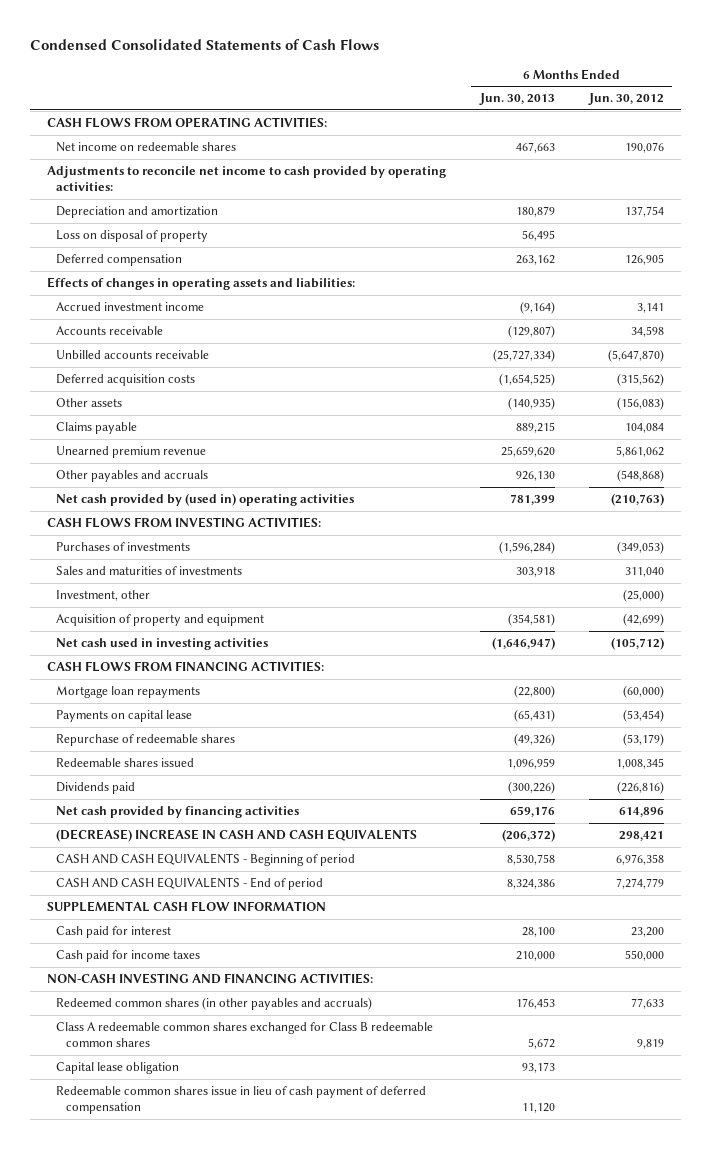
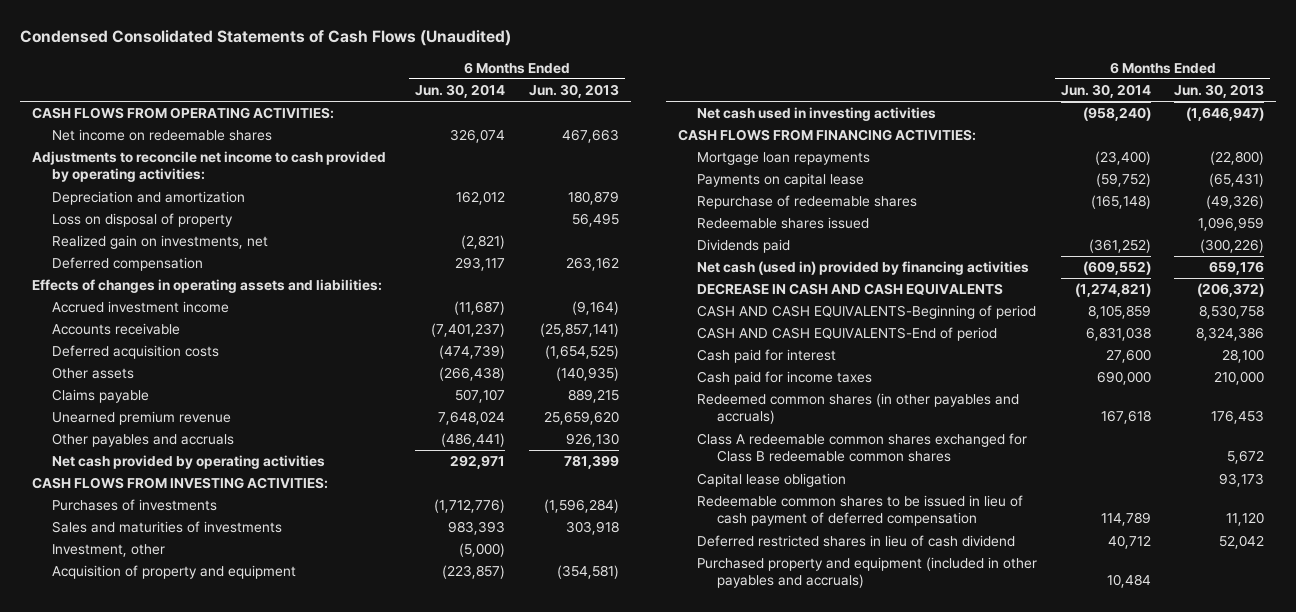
- Condensed Consolidated Statements of Cash Flows
+ Condensed Consolidated Statements of Cash Flows (Unaudited)
- | 6 Months Ended Jun. 30, 2013 | 6 Months Ended Jun. 30, 2012
+ | 6 Months Ended Jun. 30, 2014 | 6 Months Ended Jun. 30, 2013
+ Realized gain on investments, net | (2,821) |
- Accounts receivable | (129,807) | 34,598
- Unbilled accounts receivable | (25,727,334) | (5,647,870)
+ Accounts receivable | (7,401,237) | (25,857,141)
- Net cash provided by (used in) operating activities | 781,399 | (210,763)
+ Net cash provided by operating activities | 292,971 | 781,399
- Net cash provided by financing activities | 659,176 | 614,896
- (DECREASE) INCREASE IN CASH AND CASH EQUIVALENTS | (206,372) | 298,421
- CASH AND CASH EQUIVALENTS - Beginning of period | 8,530,758 | 6,976,358
- CASH AND CASH EQUIVALENTS - End of period | 8,324,386 | 7,274,779
- SUPPLEMENTAL CASH FLOW INFORMATION
+ Net cash (used in) provided by financing activities | (609,552) | 659,176
+ DECREASE IN CASH AND CASH EQUIVALENTS | (1,274,821) | (206,372)
+ CASH AND CASH EQUIVALENTS-Beginning of period | 8,105,859 | 8,530,758
+ CASH AND CASH EQUIVALENTS-End of period | 6,831,038 | 8,324,386
- NON-CASH INVESTING AND FINANCING ACTIVITIES:
- Redeemable common shares issue in lieu of cash payment of deferred compensation | 11,120 |
+ Redeemable common shares to be issued in lieu of cash payment of deferred compensation | 114,789 | 11,120
+ Deferred restricted shares in lieu of cash dividend | 40,712 | 52,042
+ Purchased property and equipment (included in other payables and accruals) | 10,484 |

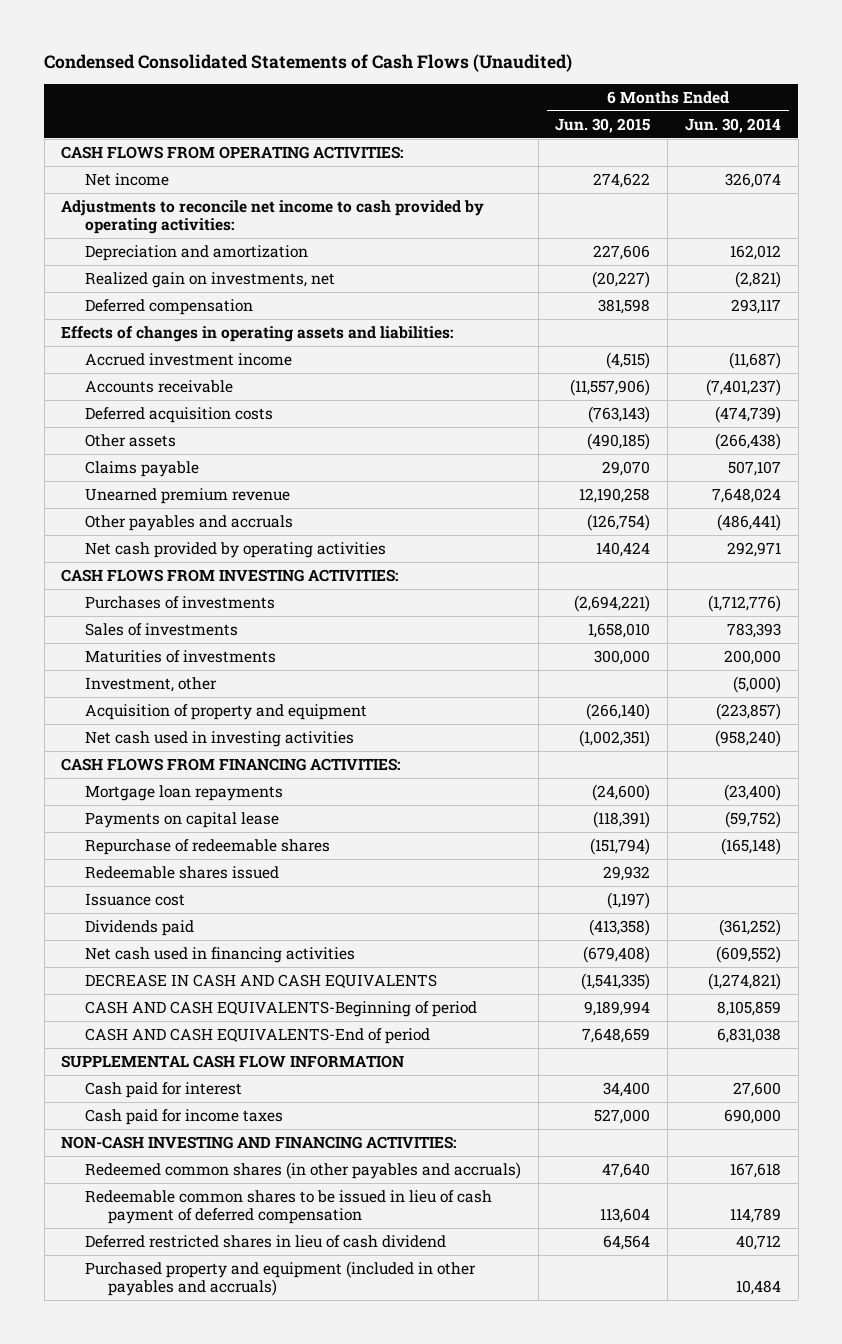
- | 6 Months Ended Jun. 30, 2014 | 6 Months Ended Jun. 30, 2013
+ | 6 Months Ended Jun. 30, 2015 | 6 Months Ended Jun. 30, 2014
- Net income on redeemable shares | 326,074 | 467,663
+ Net income | 274,622 | 326,074
- Loss on disposal of property | | 56,495
- Sales and maturities of investments | 983,393 | 303,918
+ Sales of investments | 1,658,010 | 783,393
+ Maturities of investments | 300,000 | 200,000
+ Issuance cost | (1,197) |
- Net cash (used in) provided by financing activities | (609,552) | 659,176
+ Net cash used in financing activities | (679,408) | (609,552)
+ SUPPLEMENTAL CASH FLOW INFORMATION
+ NON-CASH INVESTING AND FINANCING ACTIVITIES:
- Class A redeemable common shares exchanged for Class B redeemable common shares | | 5,672
- Capital lease obligation | | 93,173

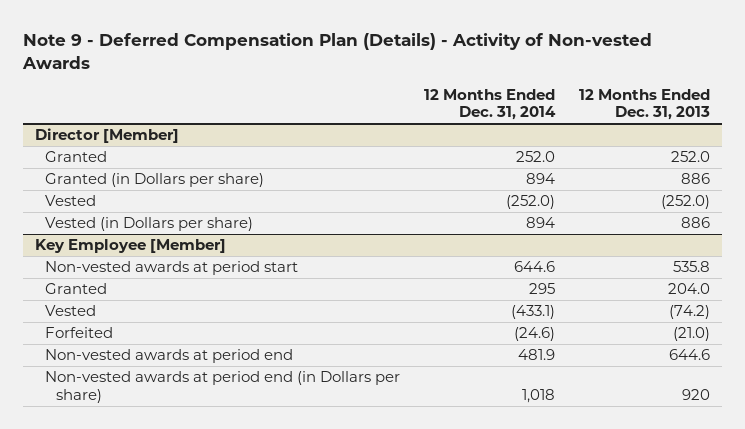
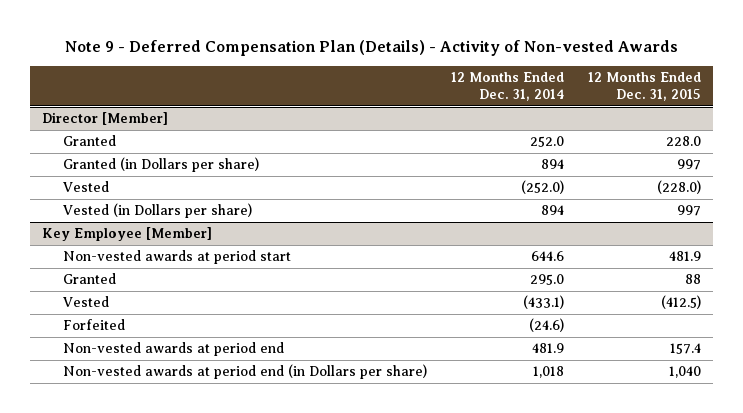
- | 12 Months Ended Dec. 31, 2014 | 12 Months Ended Dec. 31, 2013
+ | 12 Months Ended Dec. 31, 2014 | 12 Months Ended Dec. 31, 2015
@ Key Employee [Member]
- Granted | 295 | 204.0
+ Granted | 295.0 | 88

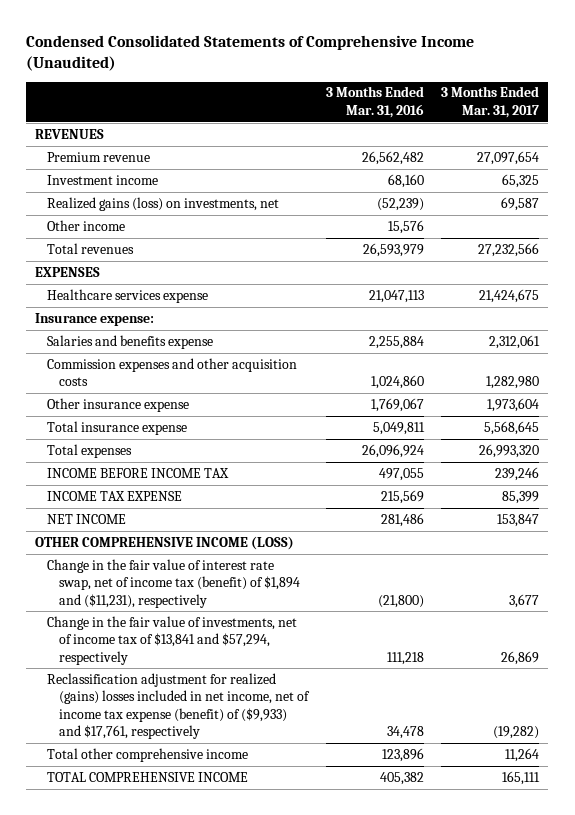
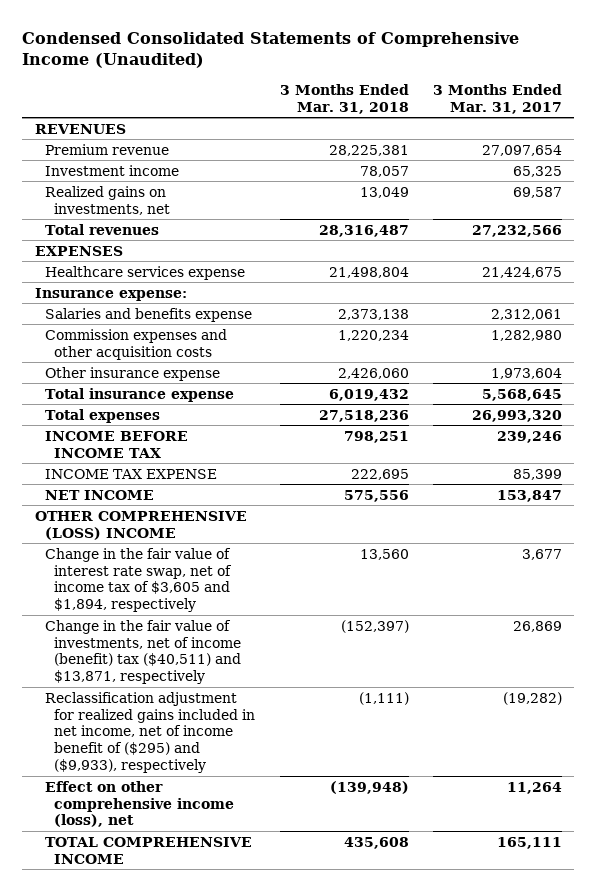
- | 3 Months Ended Mar. 31, 2016 | 3 Months Ended Mar. 31, 2017
+ | 3 Months Ended Mar. 31, 2018 | 3 Months Ended Mar. 31, 2017
- Realized gains (loss) on investments, net | (52,239) | 69,587
- Other income | 15,576 |
+ Realized gains on investments, net | 13,049 | 69,587
- OTHER COMPREHENSIVE INCOME (LOSS)
- Change in the fair value of interest rate swap, net of income tax (benefit) of $1,894 and ($11,231), respectively | (21,800) | 3,677
- Change in the fair value of investments, net of income tax of $13,841 and $57,294, respectively | 111,218 | 26,869
- Reclassification adjustment for realized (gains) losses included in net income, net of income tax expense (benefit) of ($9,933) and $17,761, respectively | 34,478 | (19,282)
- Total other comprehensive income | 123,896 | 11,264
+ OTHER COMPREHENSIVE (LOSS) INCOME
+ Change in the fair value of interest rate swap, net of income tax of $3,605 and $1,894, respectively | 13,560 | 3,677
+ Change in the fair value of investments, net of income (benefit) tax ($40,511) and $13,871, respectively | (152,397) | 26,869
+ Reclassification adjustment for realized gains included in net income, net of income benefit of ($295) and ($9,933), respectively | (1,111) | (19,282)
+ Effect on other comprehensive income (loss), net | (139,948) | 11,264

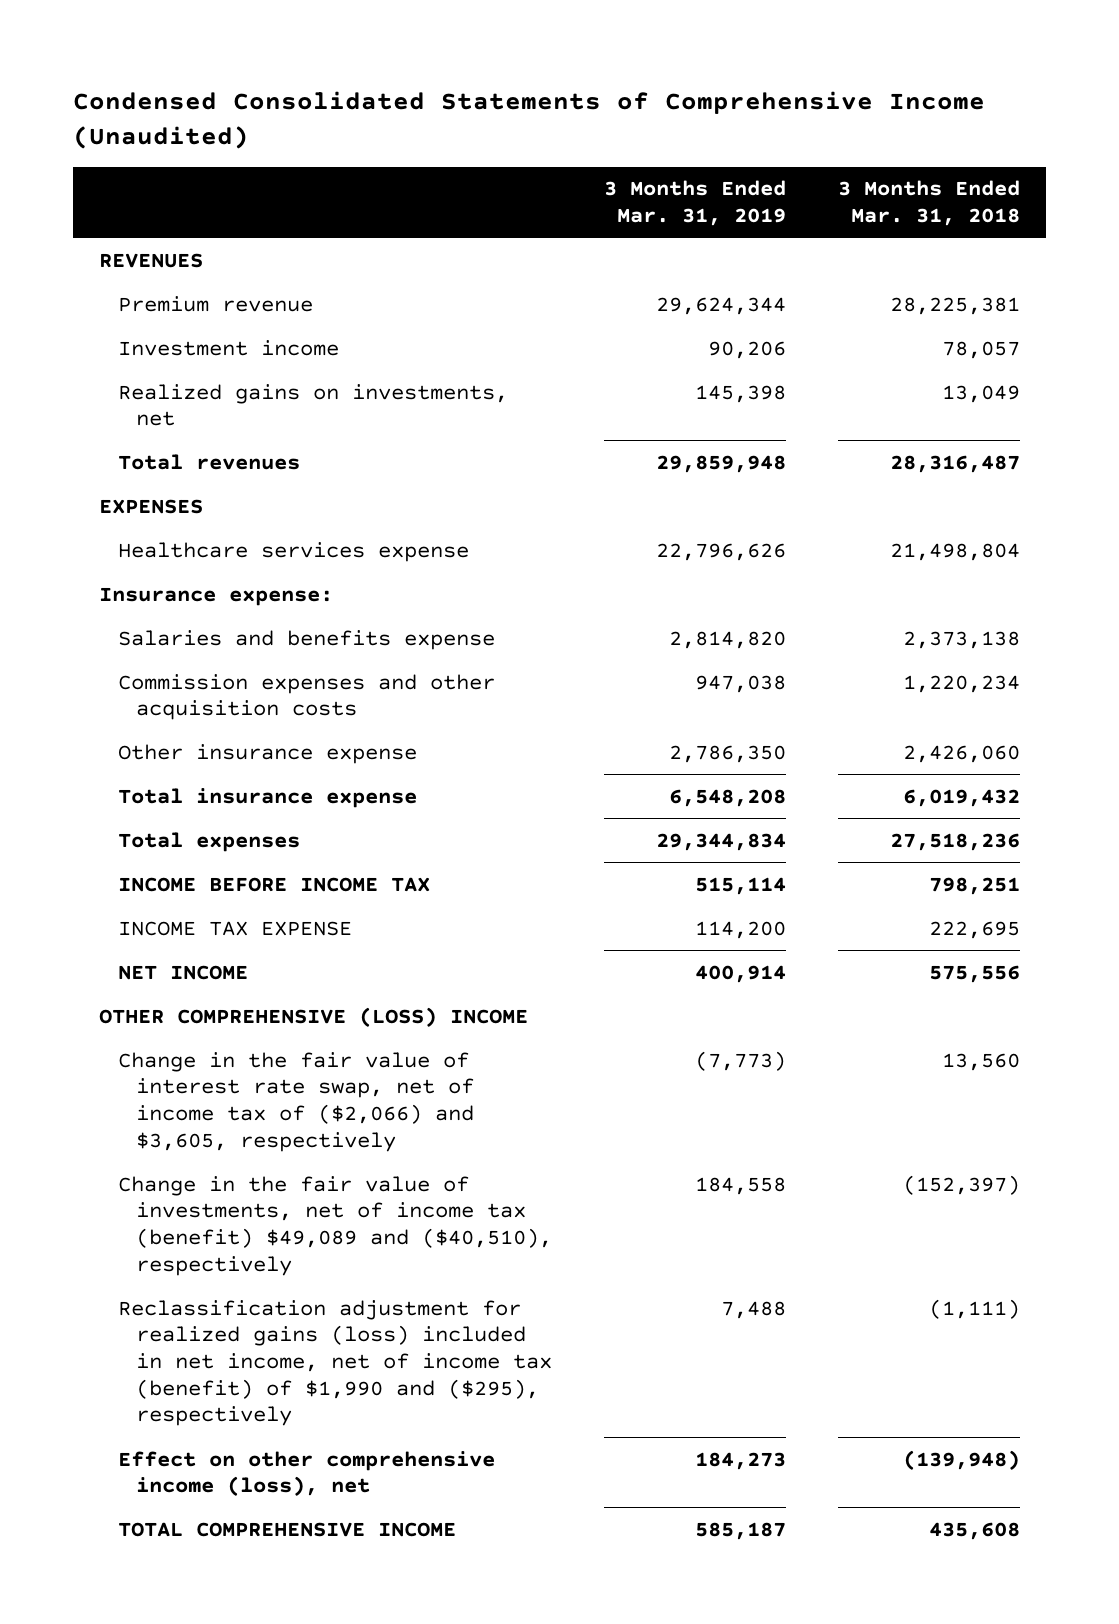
- | 3 Months Ended Mar. 31, 2018 | 3 Months Ended Mar. 31, 2017
+ | 3 Months Ended Mar. 31, 2019 | 3 Months Ended Mar. 31, 2018
- Change in the fair value of interest rate swap, net of income tax of $3,605 and $1,894, respectively | 13,560 | 3,677
- Change in the fair value of investments, net of income (benefit) tax ($40,511) and $13,871, respectively | (152,397) | 26,869
- Reclassification adjustment for realized gains included in net income, net of income benefit of ($295) and ($9,933), respectively | (1,111) | (19,282)
+ Change in the fair value of interest rate swap, net of income tax of ($2,066) and $3,605, respectively | (7,773) | 13,560
+ Change in the fair value of investments, net of income tax (benefit) $49,089 and ($40,510), respectively | 184,558 | (152,397)
+ Reclassification adjustment for realized gains (loss) included in net income, net of income tax (benefit) of $1,990 and ($295), respectively | 7,488 | (1,111)

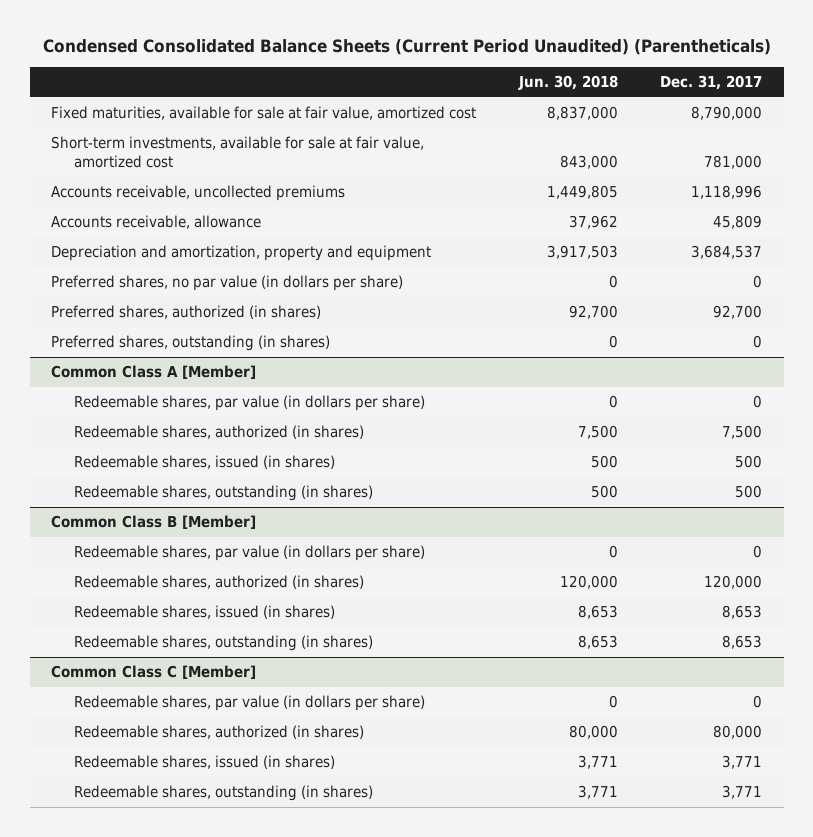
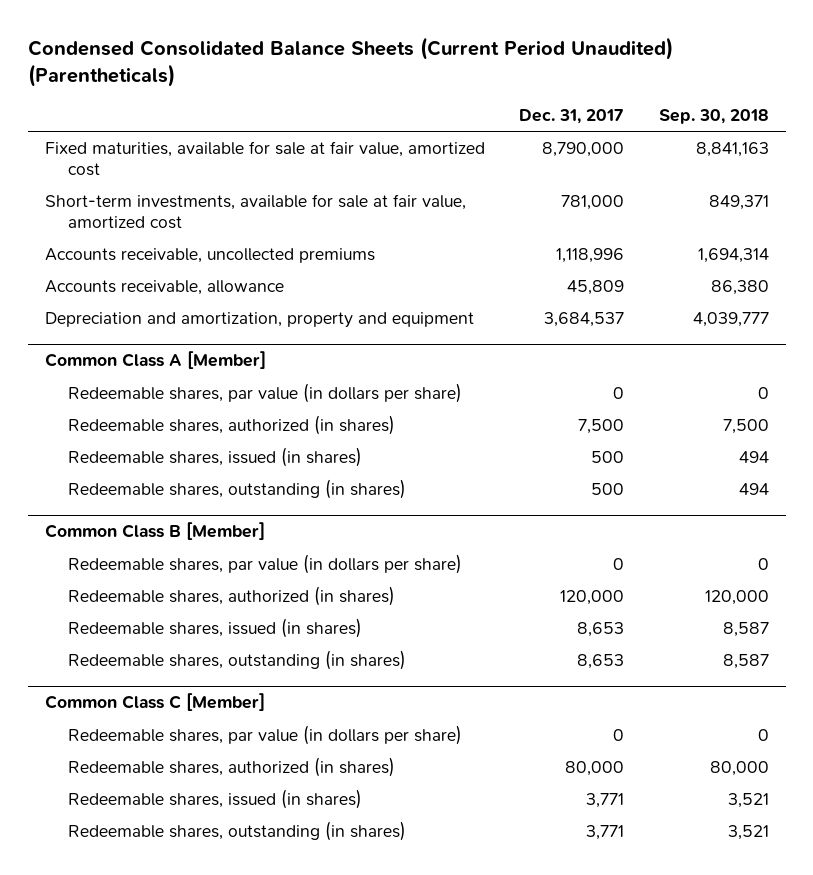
- | Jun. 30, 2018 | Dec. 31, 2017
+ | Dec. 31, 2017 | Sep. 30, 2018
- Preferred shares, no par value (in dollars per share) | 0 | 0
- Preferred shares, authorized (in shares) | 92,700 | 92,700
- Preferred shares, outstanding (in shares) | 0 | 0

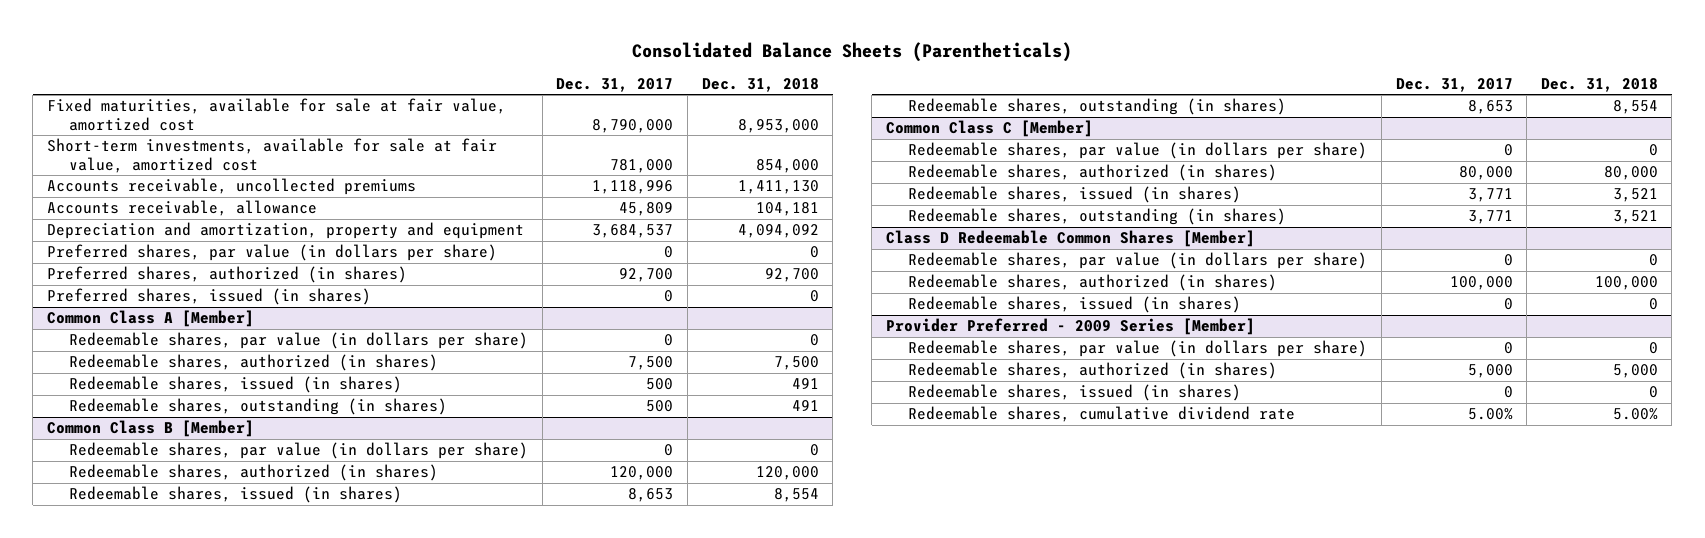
- Condensed Consolidated Balance Sheets (Current Period Unaudited) (Parentheticals)
+ Consolidated Balance Sheets (Parentheticals)
- | Dec. 31, 2017 | Sep. 30, 2018
+ | Dec. 31, 2017 | Dec. 31, 2018
+ Preferred shares, par value (in dollars per share) | 0 | 0
+ Preferred shares, authorized (in shares) | 92,700 | 92,700
+ Preferred shares, issued (in shares) | 0 | 0
+ Class D Redeemable Common Shares [Member]
+ Redeemable shares, par value (in dollars per share) | 0 | 0
+ Redeemable shares, authorized (in shares) | 100,000 | 100,000
+ Redeemable shares, issued (in shares) | 0 | 0
+ Provider Preferred - 2009 Series [Member]
+ Redeemable shares, par value (in dollars per share) | 0 | 0
+ Redeemable shares, authorized (in shares) | 5,000 | 5,000
+ Redeemable shares, issued (in shares) | 0 | 0
+ Redeemable shares, cumulative dividend rate | 5.00% | 5.00%

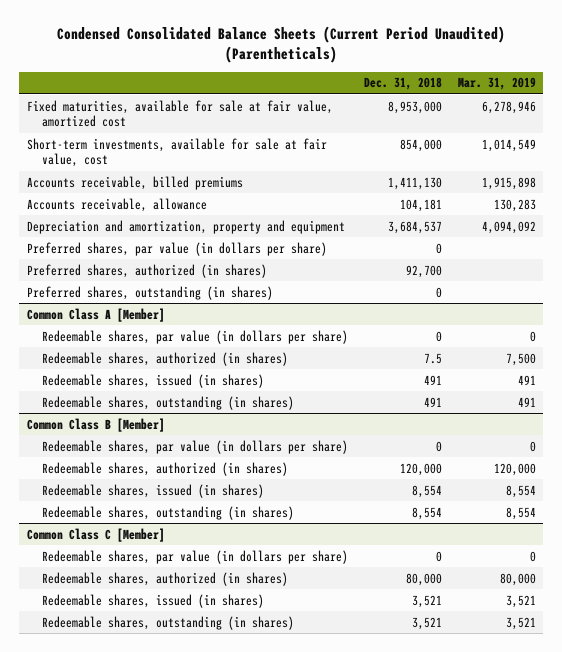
- Consolidated Balance Sheets (Parentheticals)
+ Condensed Consolidated Balance Sheets (Current Period Unaudited) (Parentheticals)
- | Dec. 31, 2017 | Dec. 31, 2018
+ | Dec. 31, 2018 | Mar. 31, 2019
- Short-term investments, available for sale at fair value, amortized cost | 781,000 | 854,000
- Accounts receivable, uncollected premiums | 1,118,996 | 1,411,130
+ Short-term investments, available for sale at fair value, cost | 854,000 | 1,014,549
+ Accounts receivable, billed premiums | 1,411,130 | 1,915,898
- Depreciation and amortization, property and equipment | 3,684,537 | 4,094,092
+ Depreciation and amortization, property and equipment | 3,684,537 | 4,094,092
- Preferred shares, issued (in shares) | 0 | 0
+ Preferred shares, outstanding (in shares) | 0 |
@ Common Class A [Member]
- Redeemable shares, authorized (in shares) | 7,500 | 7,500
+ Redeemable shares, authorized (in shares) | 7.5 | 7,500
- Class D Redeemable Common Shares [Member]
- Redeemable shares, par value (in dollars per share) | 0 | 0
- Redeemable shares, authorized (in shares) | 100,000 | 100,000
- Redeemable shares, issued (in shares) | 0 | 0
- Provider Preferred - 2009 Series [Member]
- Redeemable shares, par value (in dollars per share) | 0 | 0
- Redeemable shares, authorized (in shares) | 5,000 | 5,000
- Redeemable shares, issued (in shares) | 0 | 0
- Redeemable shares, cumulative dividend rate | 5.00% | 5.00%

